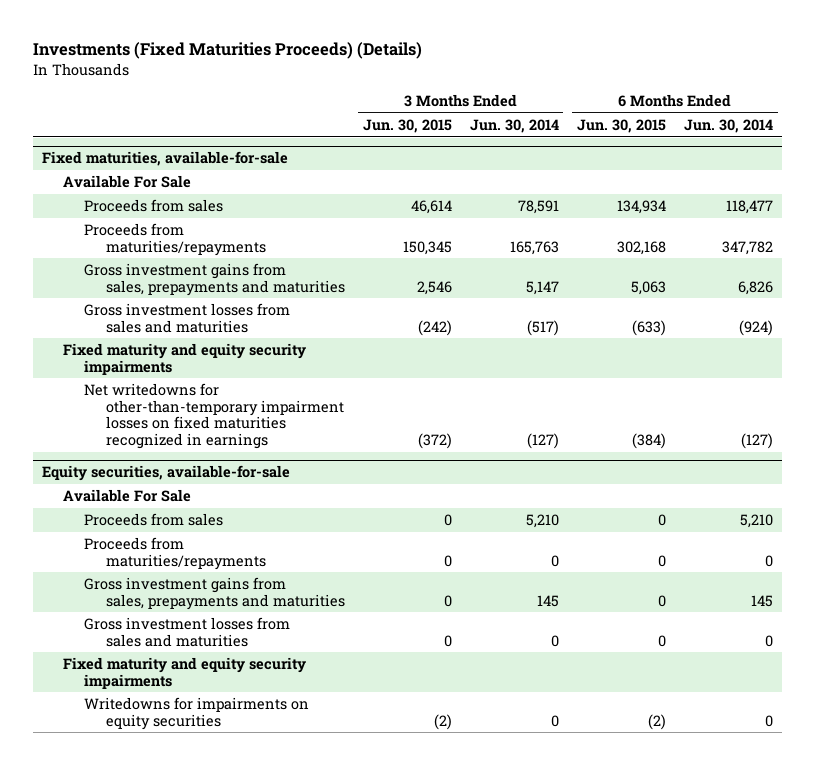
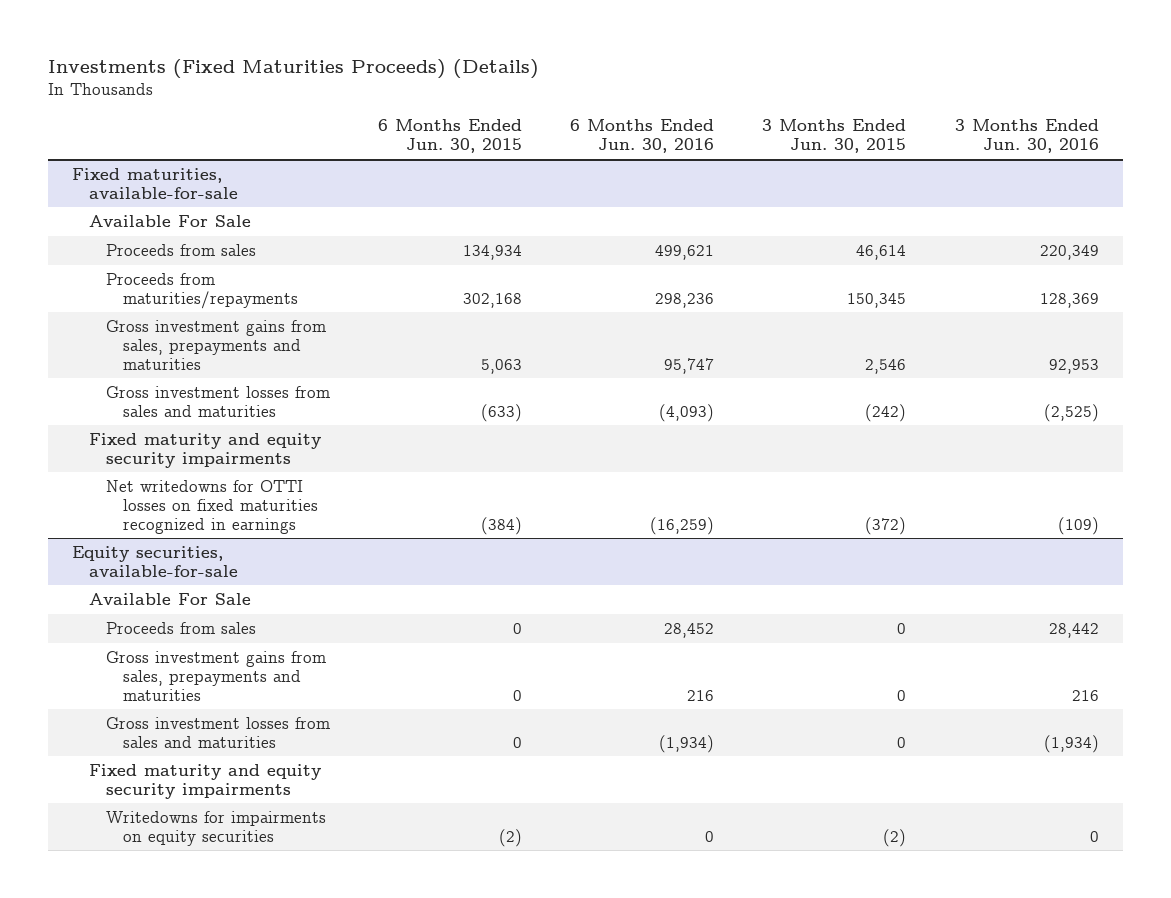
- | 3 Months Ended Jun. 30, 2015 | 3 Months Ended Jun. 30, 2014 | 6 Months Ended Jun. 30, 2015 | 6 Months Ended Jun. 30, 2014
+ | 6 Months Ended Jun. 30, 2015 | 6 Months Ended Jun. 30, 2016 | 3 Months Ended Jun. 30, 2015 | 3 Months Ended Jun. 30, 2016
@ Fixed maturities, available-for-sale
- Net writedowns for other-than-temporary impairment losses on fixed maturities recognized in earnings | (372) | (127) | (384) | (127)
+ Net writedowns for OTTI losses on fixed maturities recognized in earnings | (384) | (16,259) | (372) | (109)
@ Equity securities, available-for-sale
- Proceeds from maturities/repayments | 0 | 0 | 0 | 0

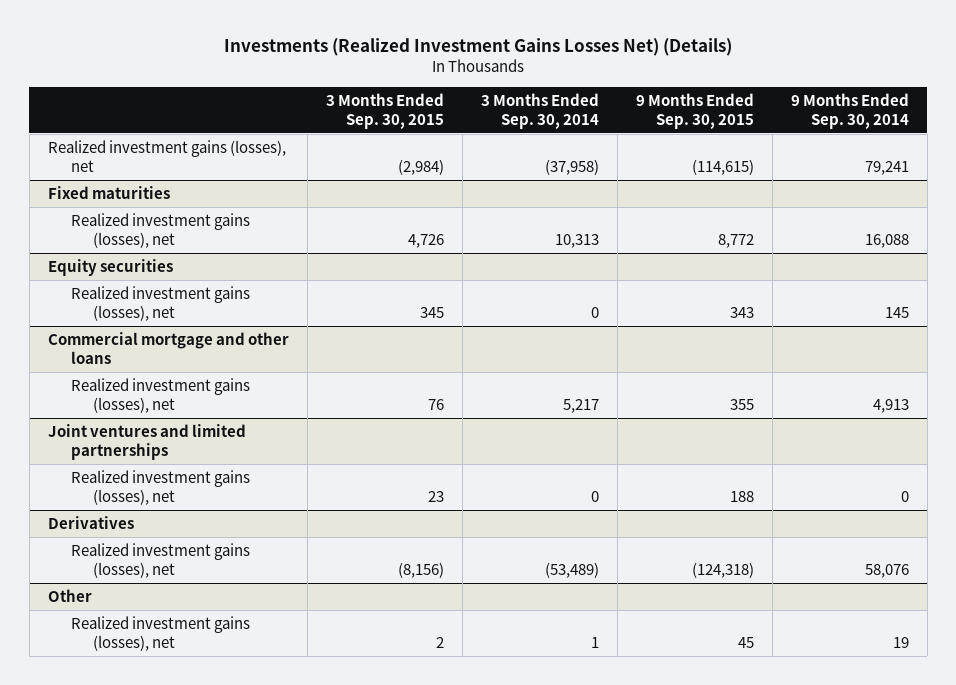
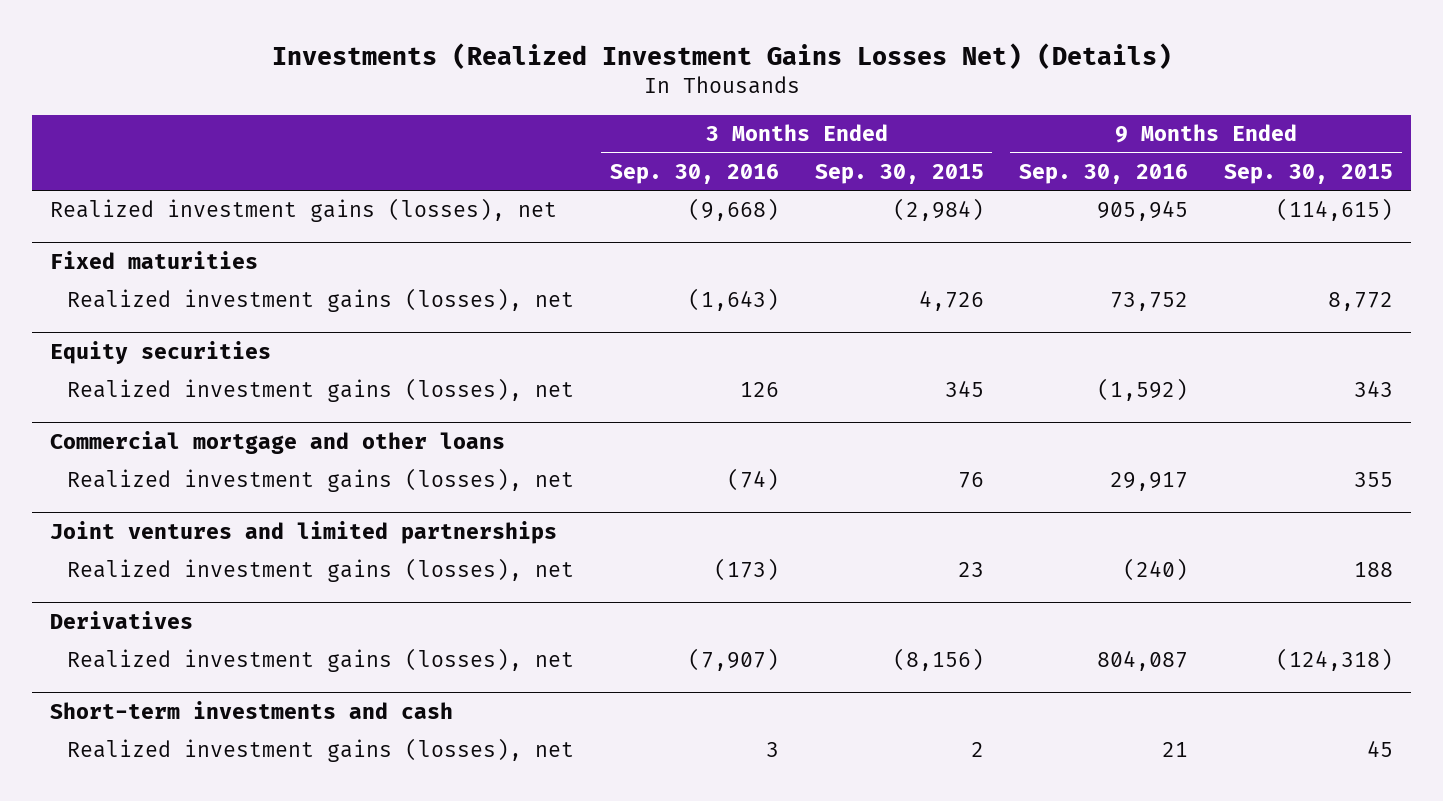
- | 3 Months Ended Sep. 30, 2015 | 3 Months Ended Sep. 30, 2014 | 9 Months Ended Sep. 30, 2015 | 9 Months Ended Sep. 30, 2014
+ | 3 Months Ended Sep. 30, 2016 | 3 Months Ended Sep. 30, 2015 | 9 Months Ended Sep. 30, 2016 | 9 Months Ended Sep. 30, 2015
- Other
+ Short-term investments and cash

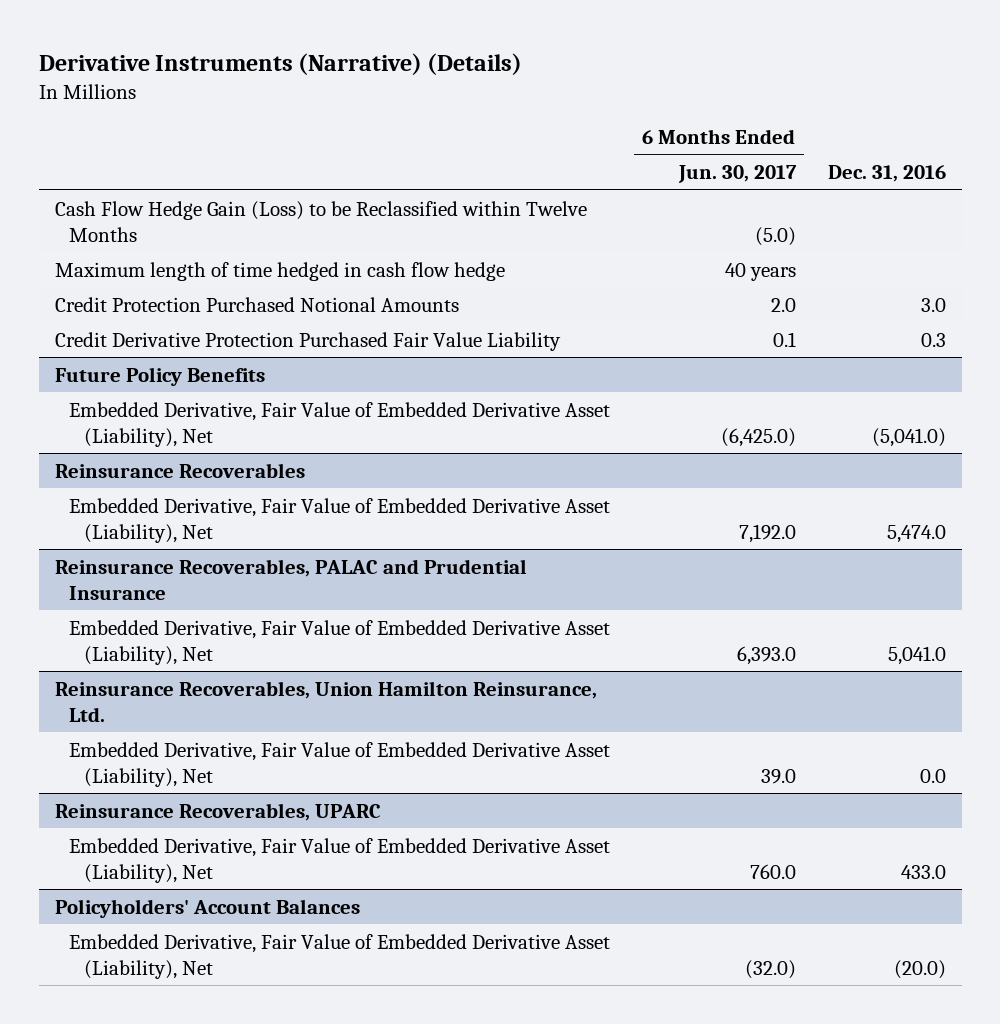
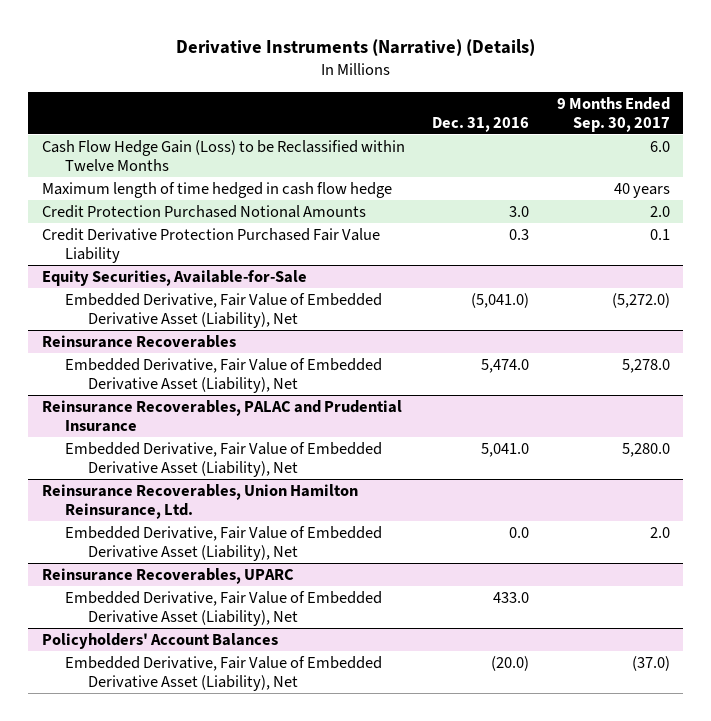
- | 6 Months Ended Jun. 30, 2017 | Dec. 31, 2016
+ | Dec. 31, 2016 | 9 Months Ended Sep. 30, 2017
- Future Policy Benefits
+ Equity Securities, Available-for-Sale

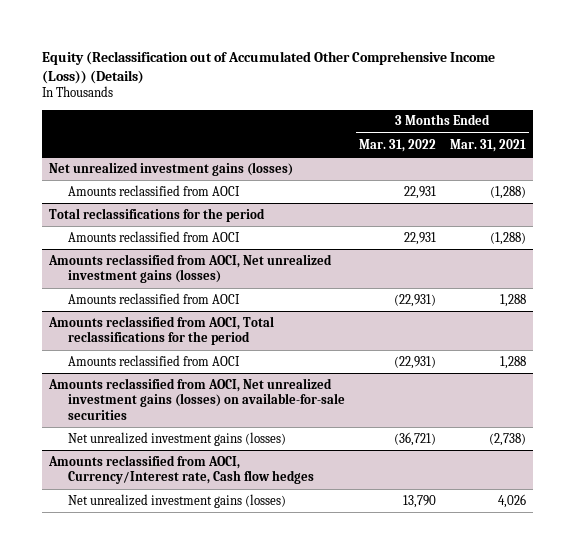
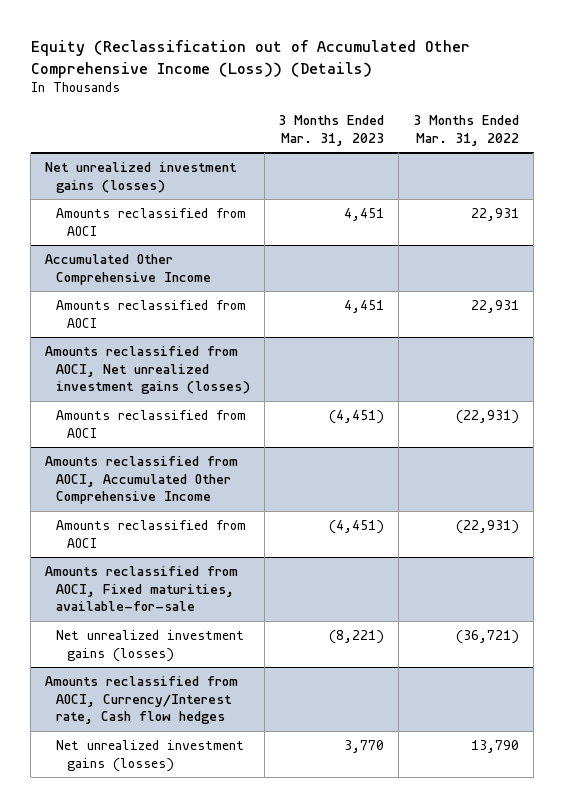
- | 3 Months Ended Mar. 31, 2022 | 3 Months Ended Mar. 31, 2021
+ | 3 Months Ended Mar. 31, 2023 | 3 Months Ended Mar. 31, 2022
- Total reclassifications for the period
+ Accumulated Other Comprehensive Income
- Amounts reclassified from AOCI, Total reclassifications for the period
+ Amounts reclassified from AOCI, Accumulated Other Comprehensive Income
- Amounts reclassified from AOCI, Net unrealized investment gains (losses) on available-for-sale securities
+ Amounts reclassified from AOCI, Fixed maturities, available-for-sale

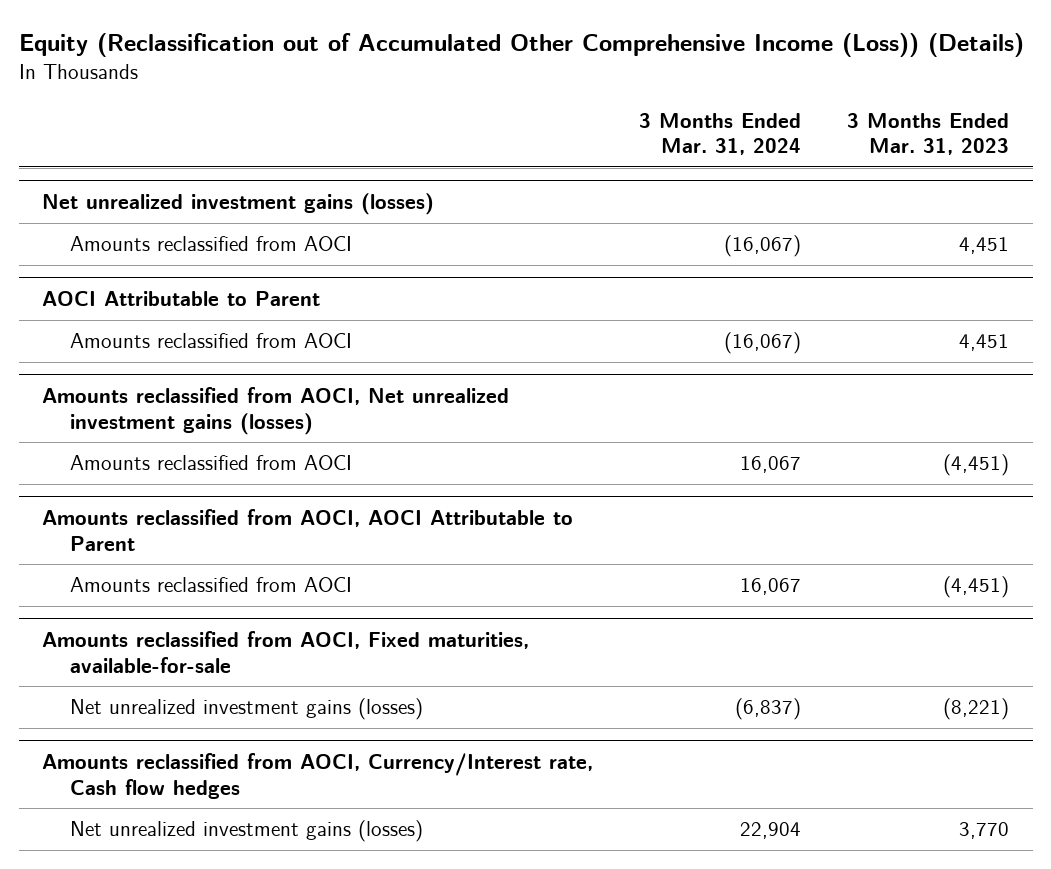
- | 3 Months Ended Mar. 31, 2023 | 3 Months Ended Mar. 31, 2022
+ | 3 Months Ended Mar. 31, 2024 | 3 Months Ended Mar. 31, 2023
- Accumulated Other Comprehensive Income
+ AOCI Attributable to Parent
- Amounts reclassified from AOCI, Accumulated Other Comprehensive Income
+ Amounts reclassified from AOCI, AOCI Attributable to Parent

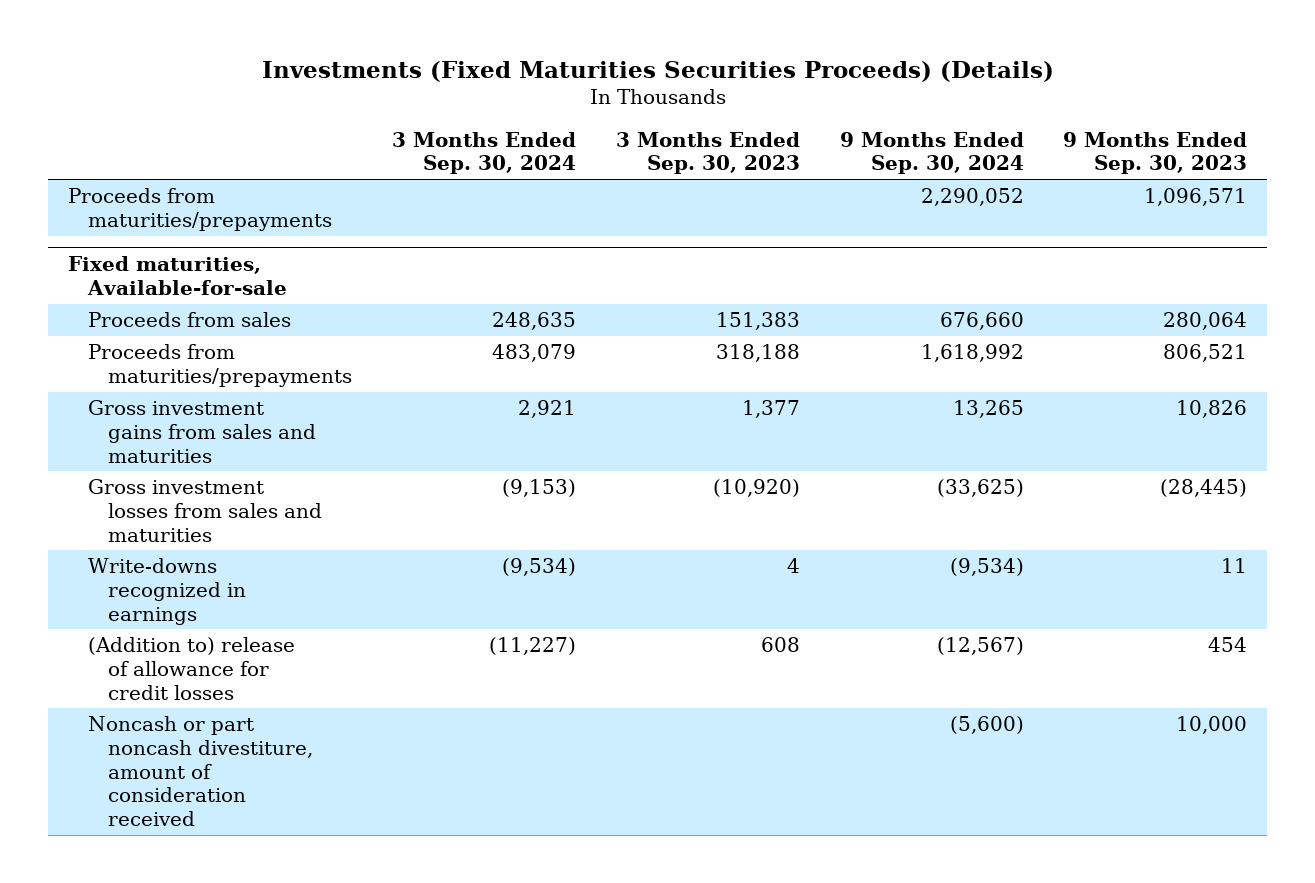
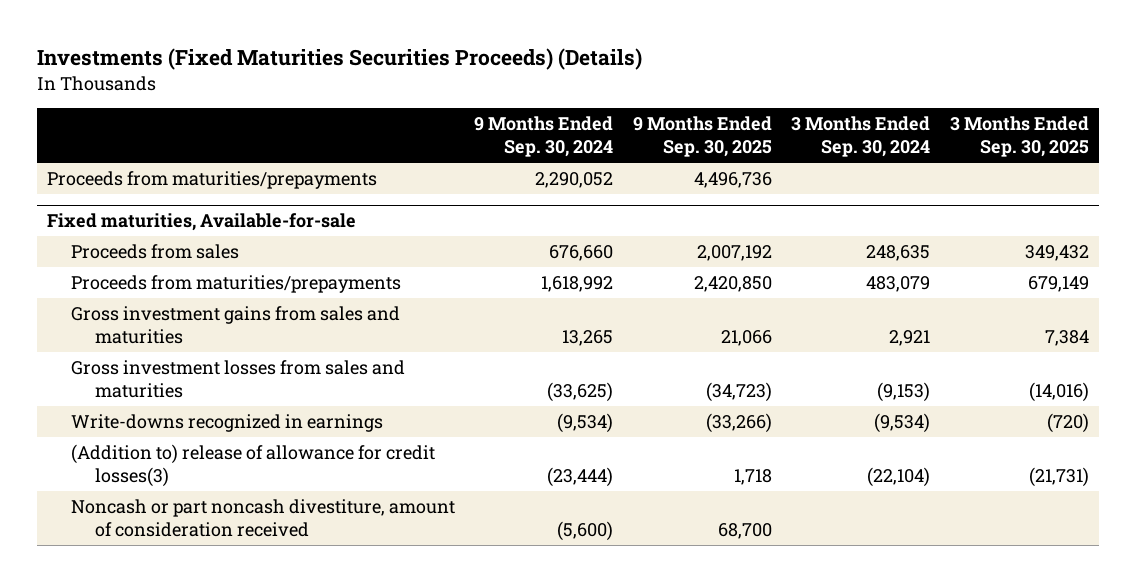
- | 3 Months Ended Sep. 30, 2024 | 3 Months Ended Sep. 30, 2023 | 9 Months Ended Sep. 30, 2024 | 9 Months Ended Sep. 30, 2023
+ | 9 Months Ended Sep. 30, 2024 | 9 Months Ended Sep. 30, 2025 | 3 Months Ended Sep. 30, 2024 | 3 Months Ended Sep. 30, 2025
@ Fixed maturities, Available-for-sale
- (Addition to) release of allowance for credit losses | (11,227) | 608 | (12,567) | 454
+ (Addition to) release of allowance for credit losses(3) | (23,444) | 1,718 | (22,104) | (21,731)

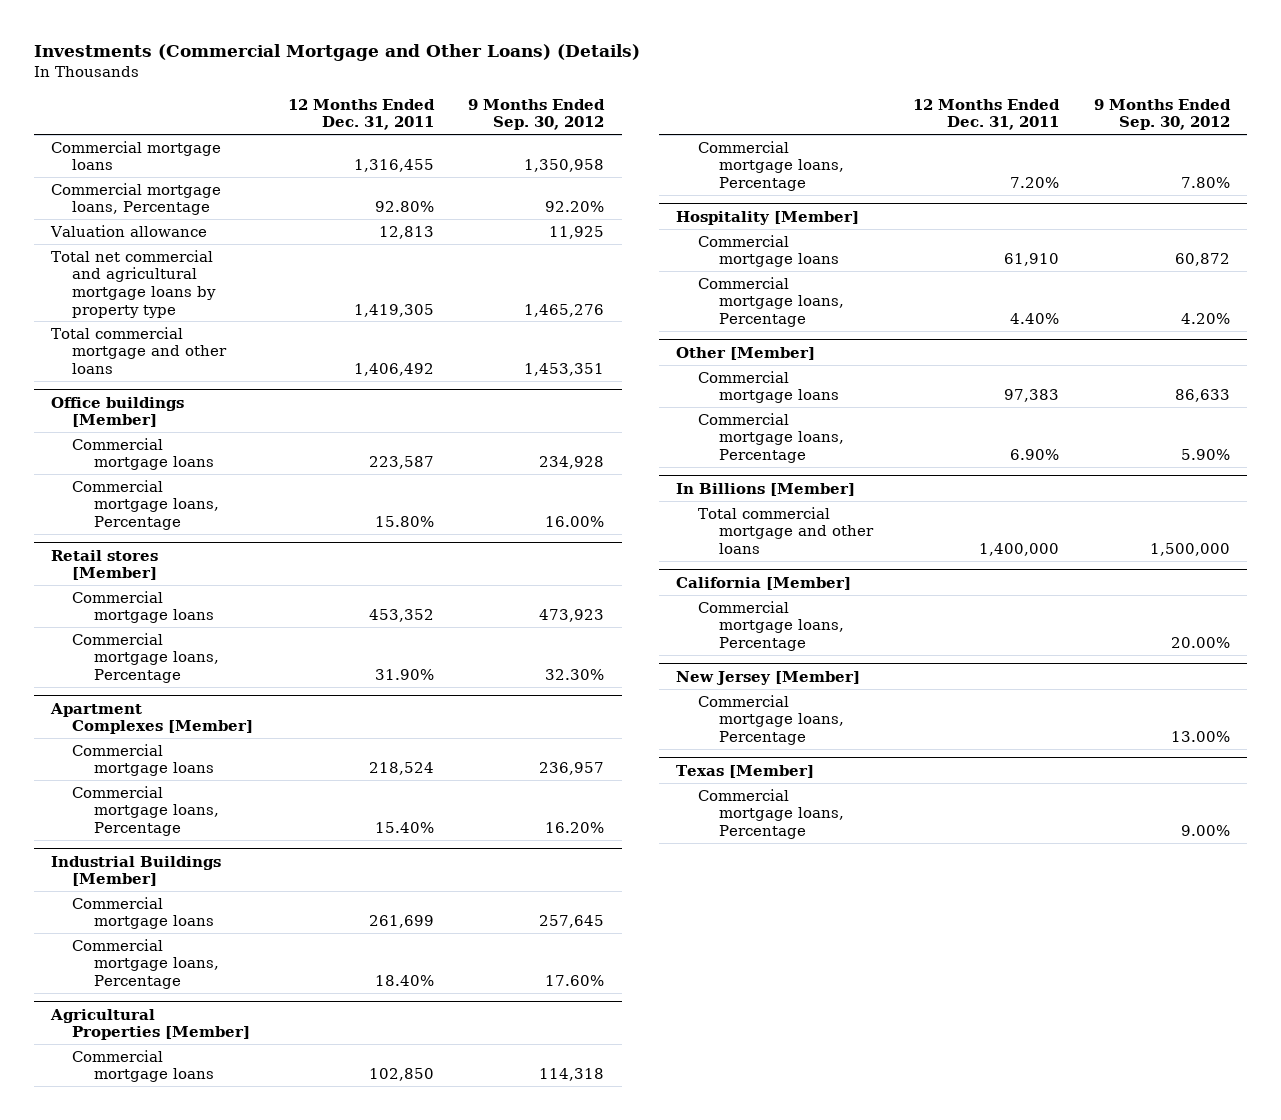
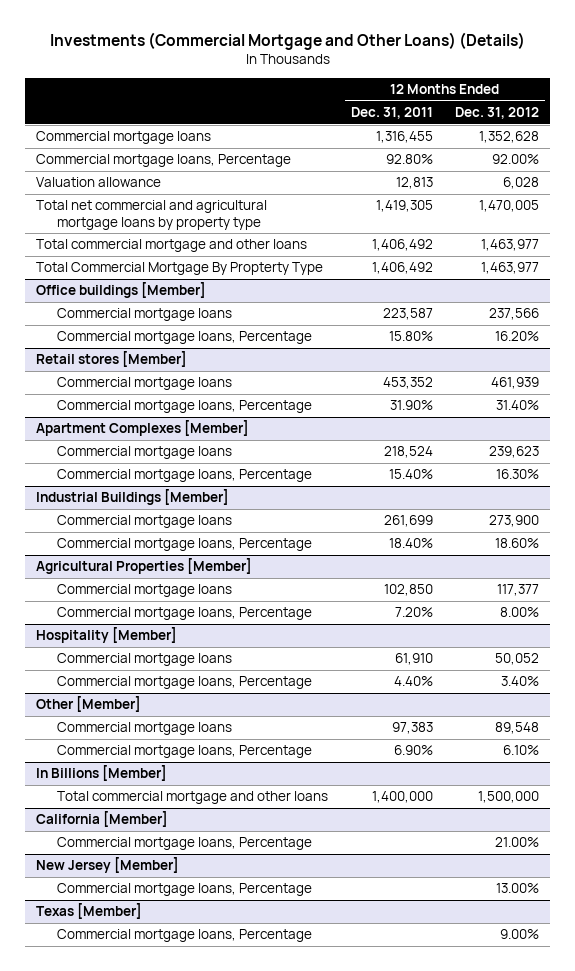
- | 12 Months Ended Dec. 31, 2011 | 9 Months Ended Sep. 30, 2012
+ | 12 Months Ended Dec. 31, 2011 | 12 Months Ended Dec. 31, 2012
+ Total Commercial Mortgage By Propterty Type | 1,406,492 | 1,463,977

